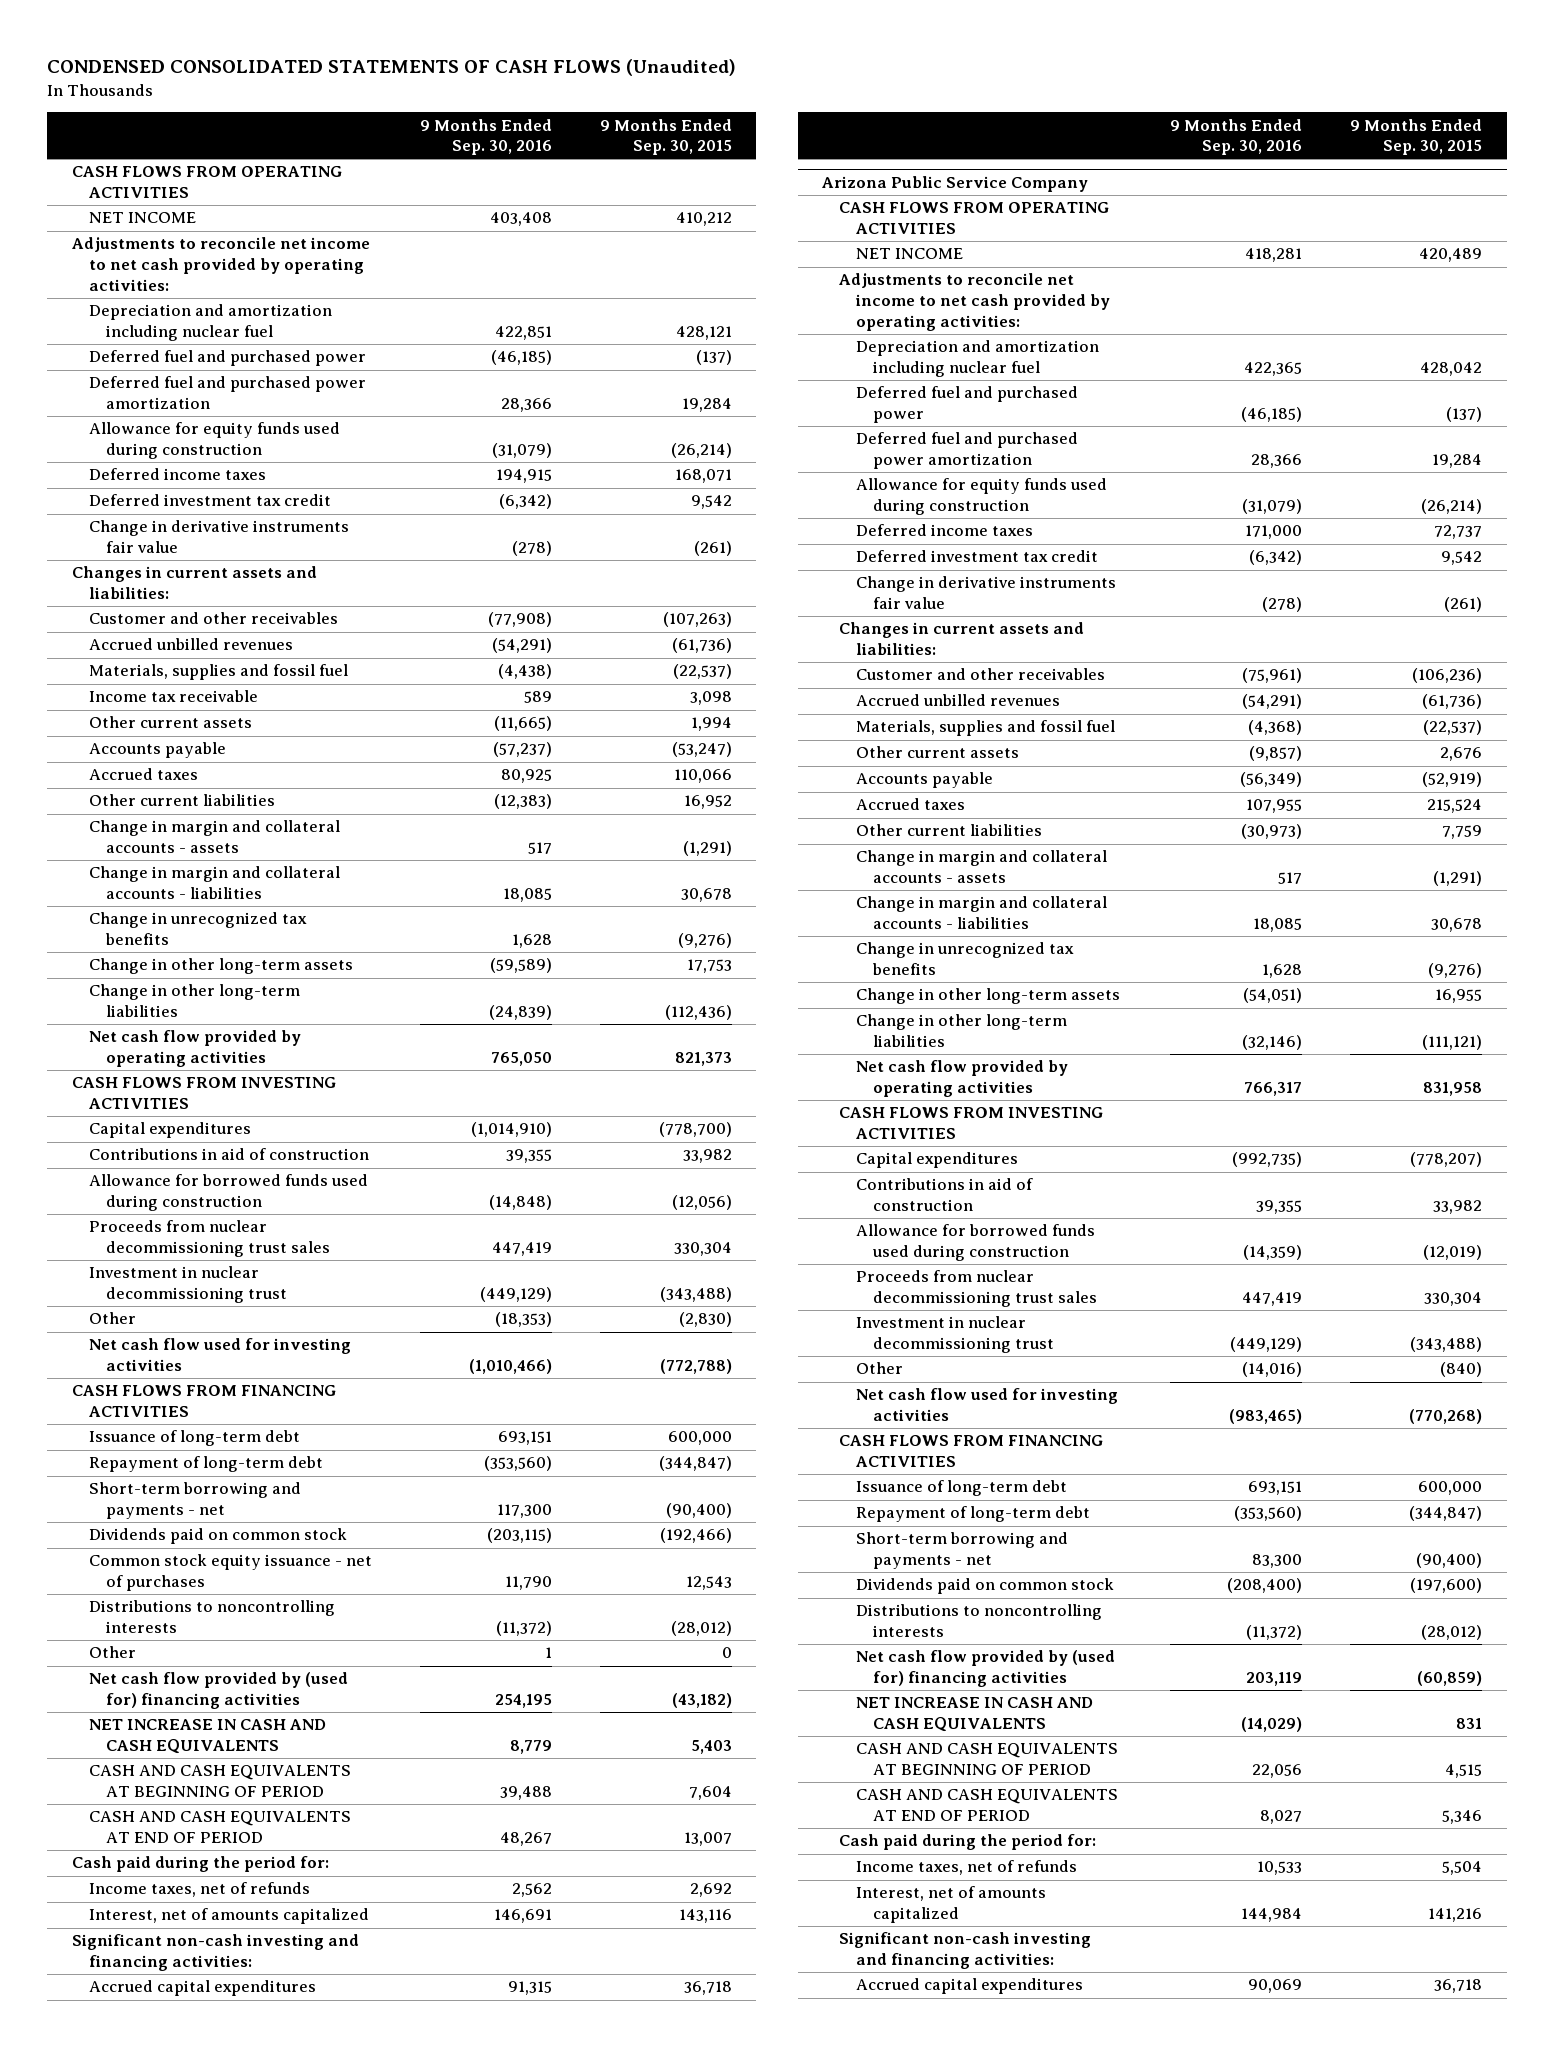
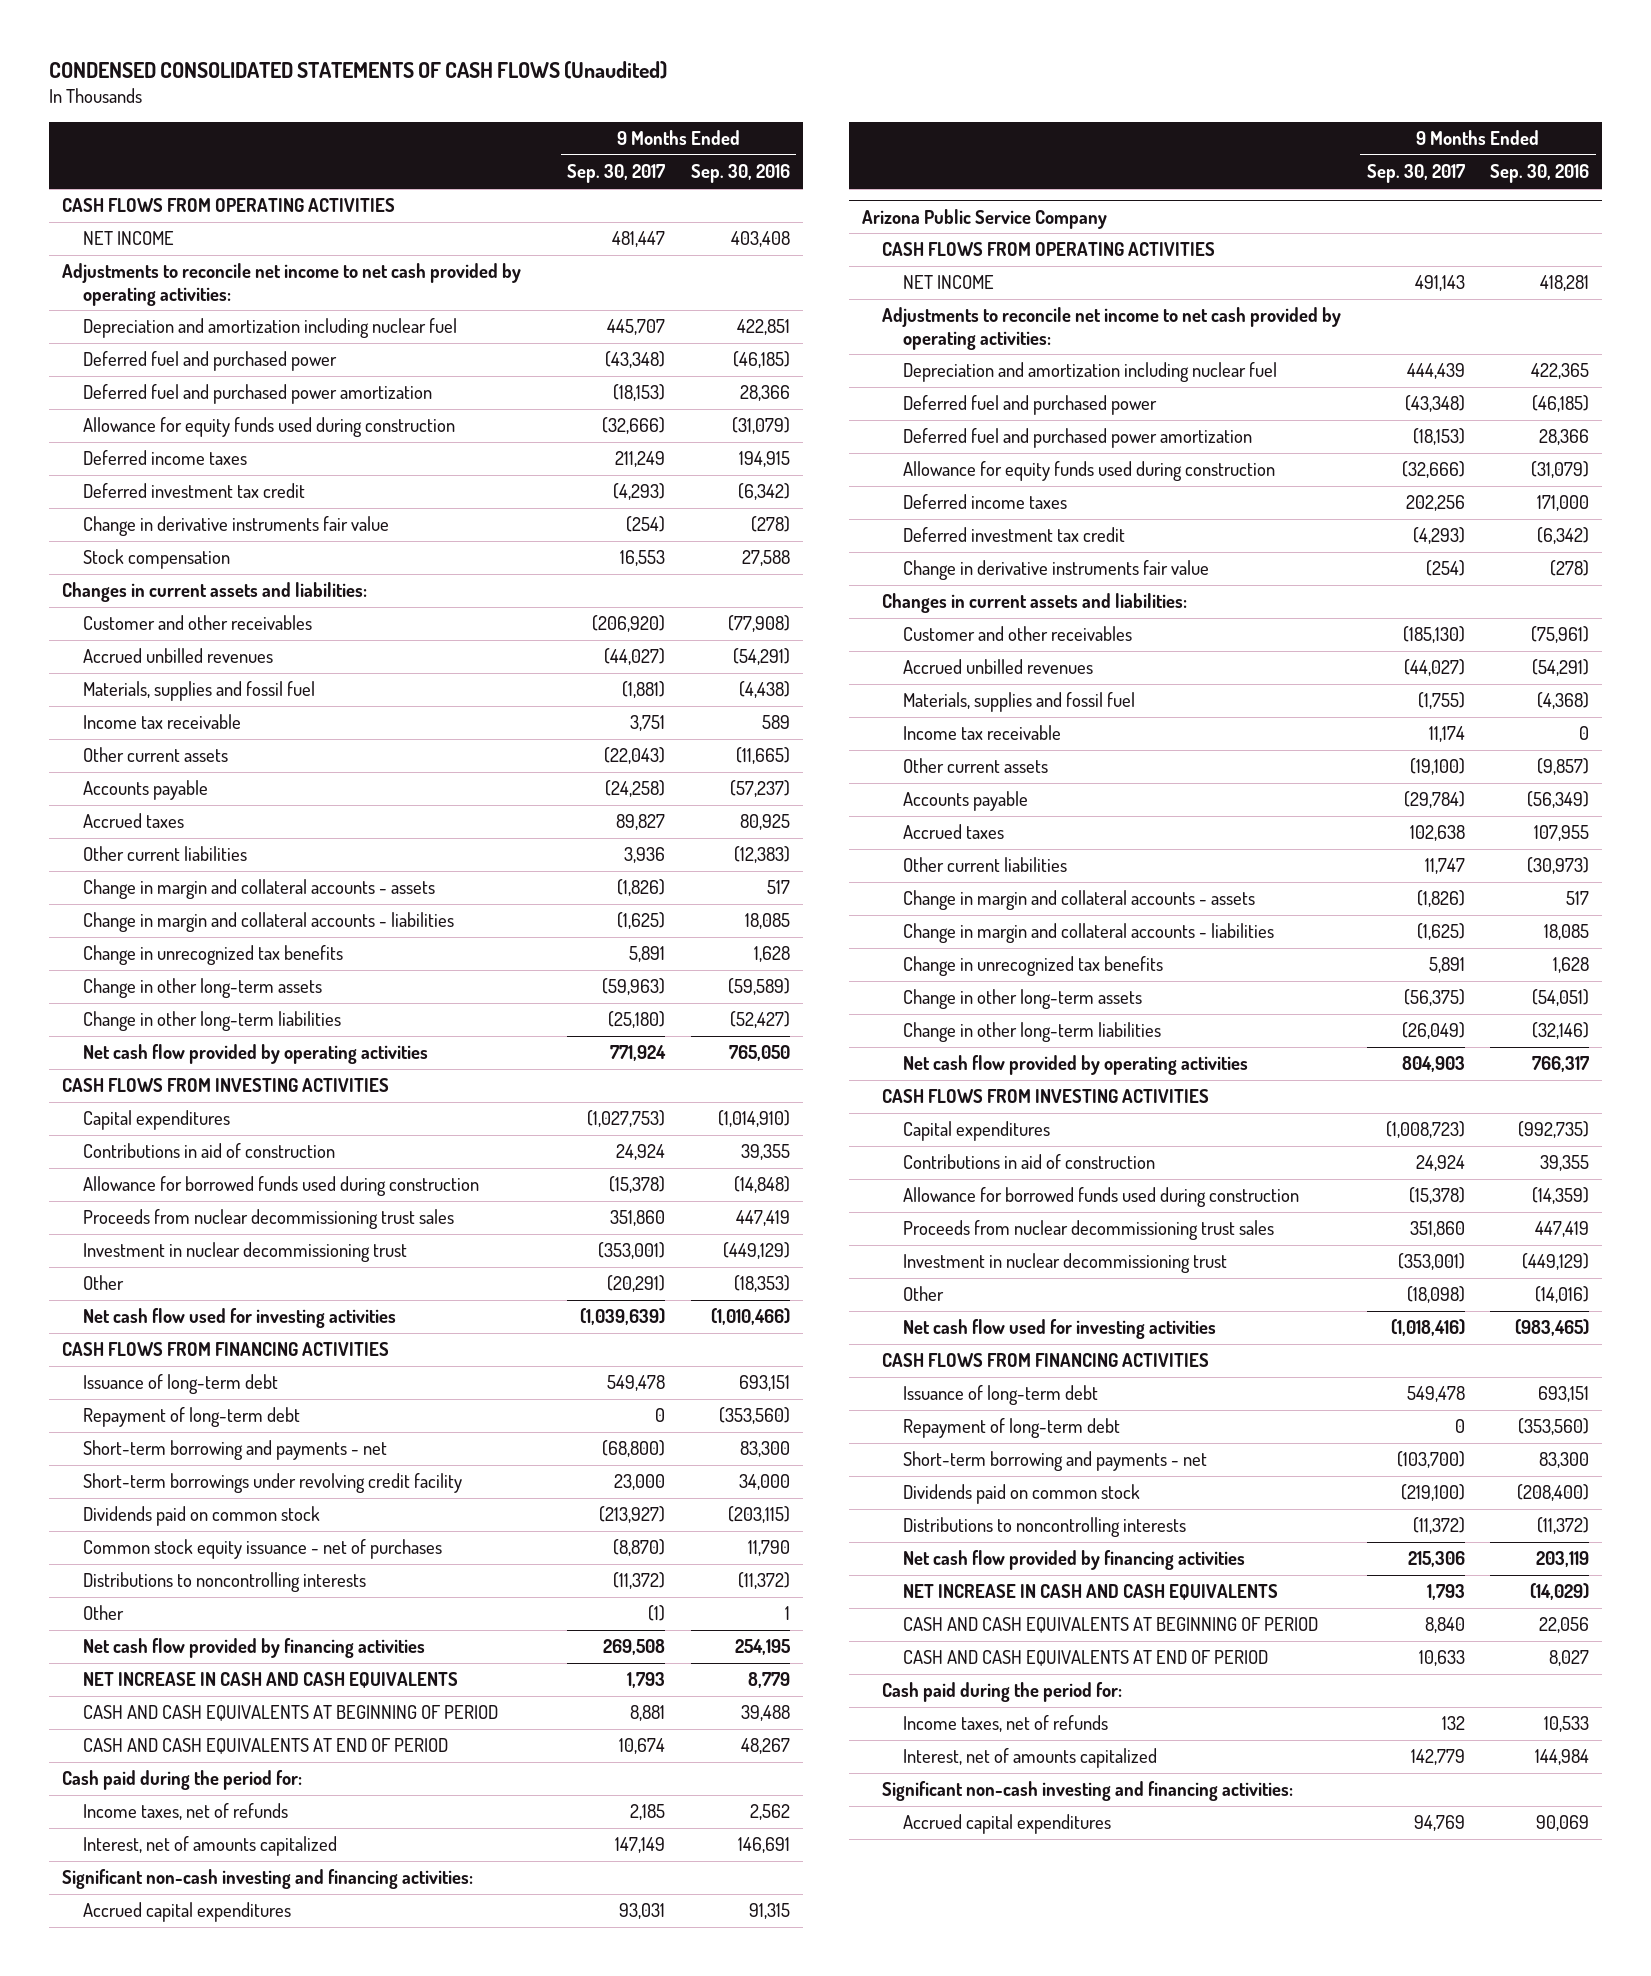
- | 9 Months Ended Sep. 30, 2016 | 9 Months Ended Sep. 30, 2015
+ | 9 Months Ended Sep. 30, 2017 | 9 Months Ended Sep. 30, 2016
+ Stock compensation | 16,553 | 27,588
- Change in other long-term liabilities | (24,839) | (112,436)
+ Change in other long-term liabilities | (25,180) | (52,427)
- Short-term borrowing and payments - net | 117,300 | (90,400)
+ Short-term borrowing and payments - net | (68,800) | 83,300
+ Short-term borrowings under revolving credit facility | 23,000 | 34,000
- Net cash flow provided by (used for) financing activities | 254,195 | (43,182)
+ Net cash flow provided by financing activities | 269,508 | 254,195
@ Arizona Public Service Company
+ Income tax receivable | 11,174 | 0
- Net cash flow provided by (used for) financing activities | 203,119 | (60,859)
+ Net cash flow provided by financing activities | 215,306 | 203,119

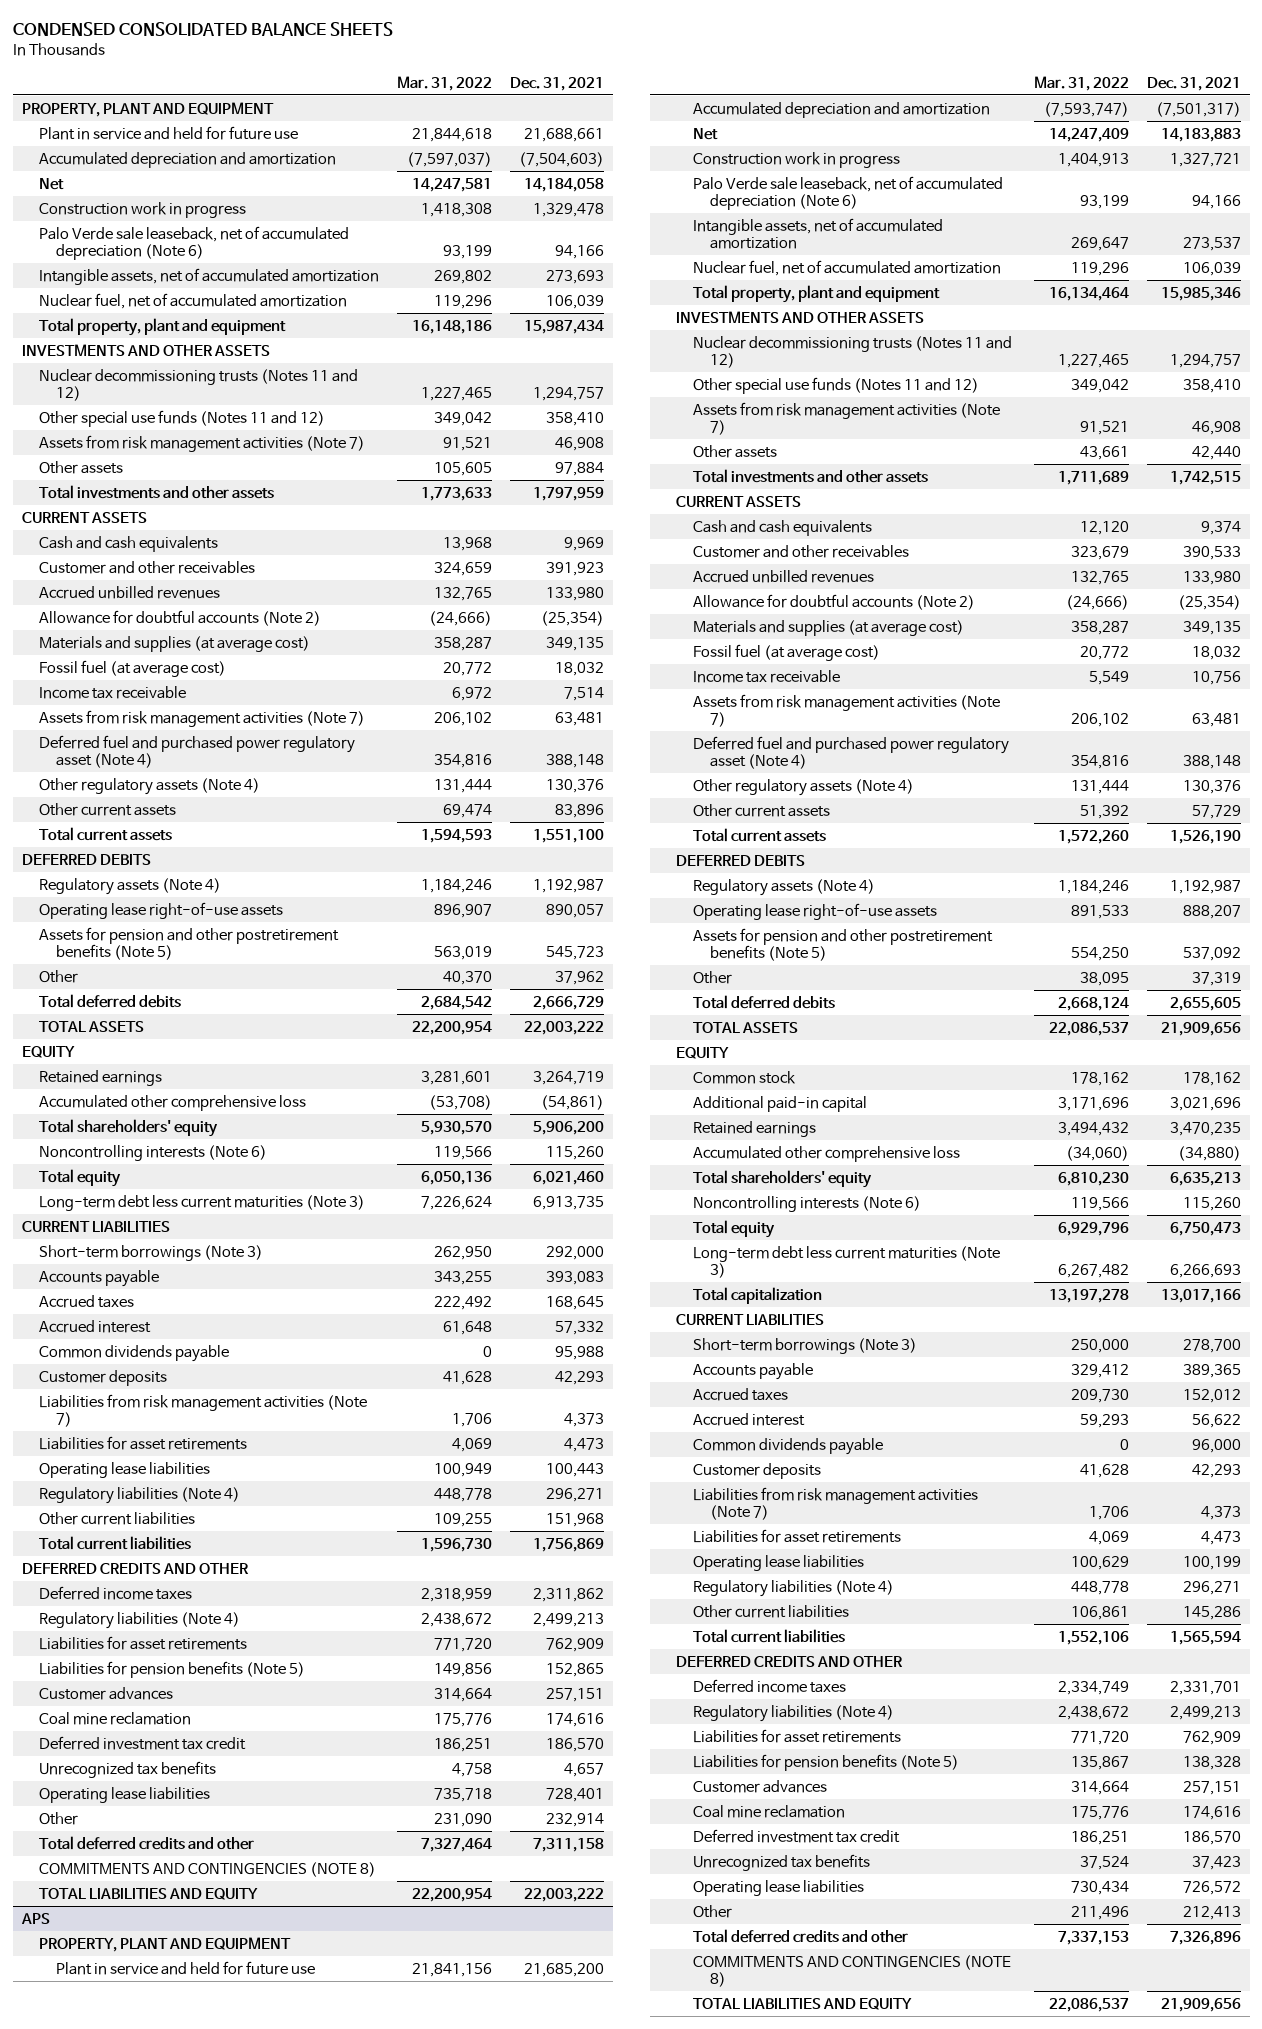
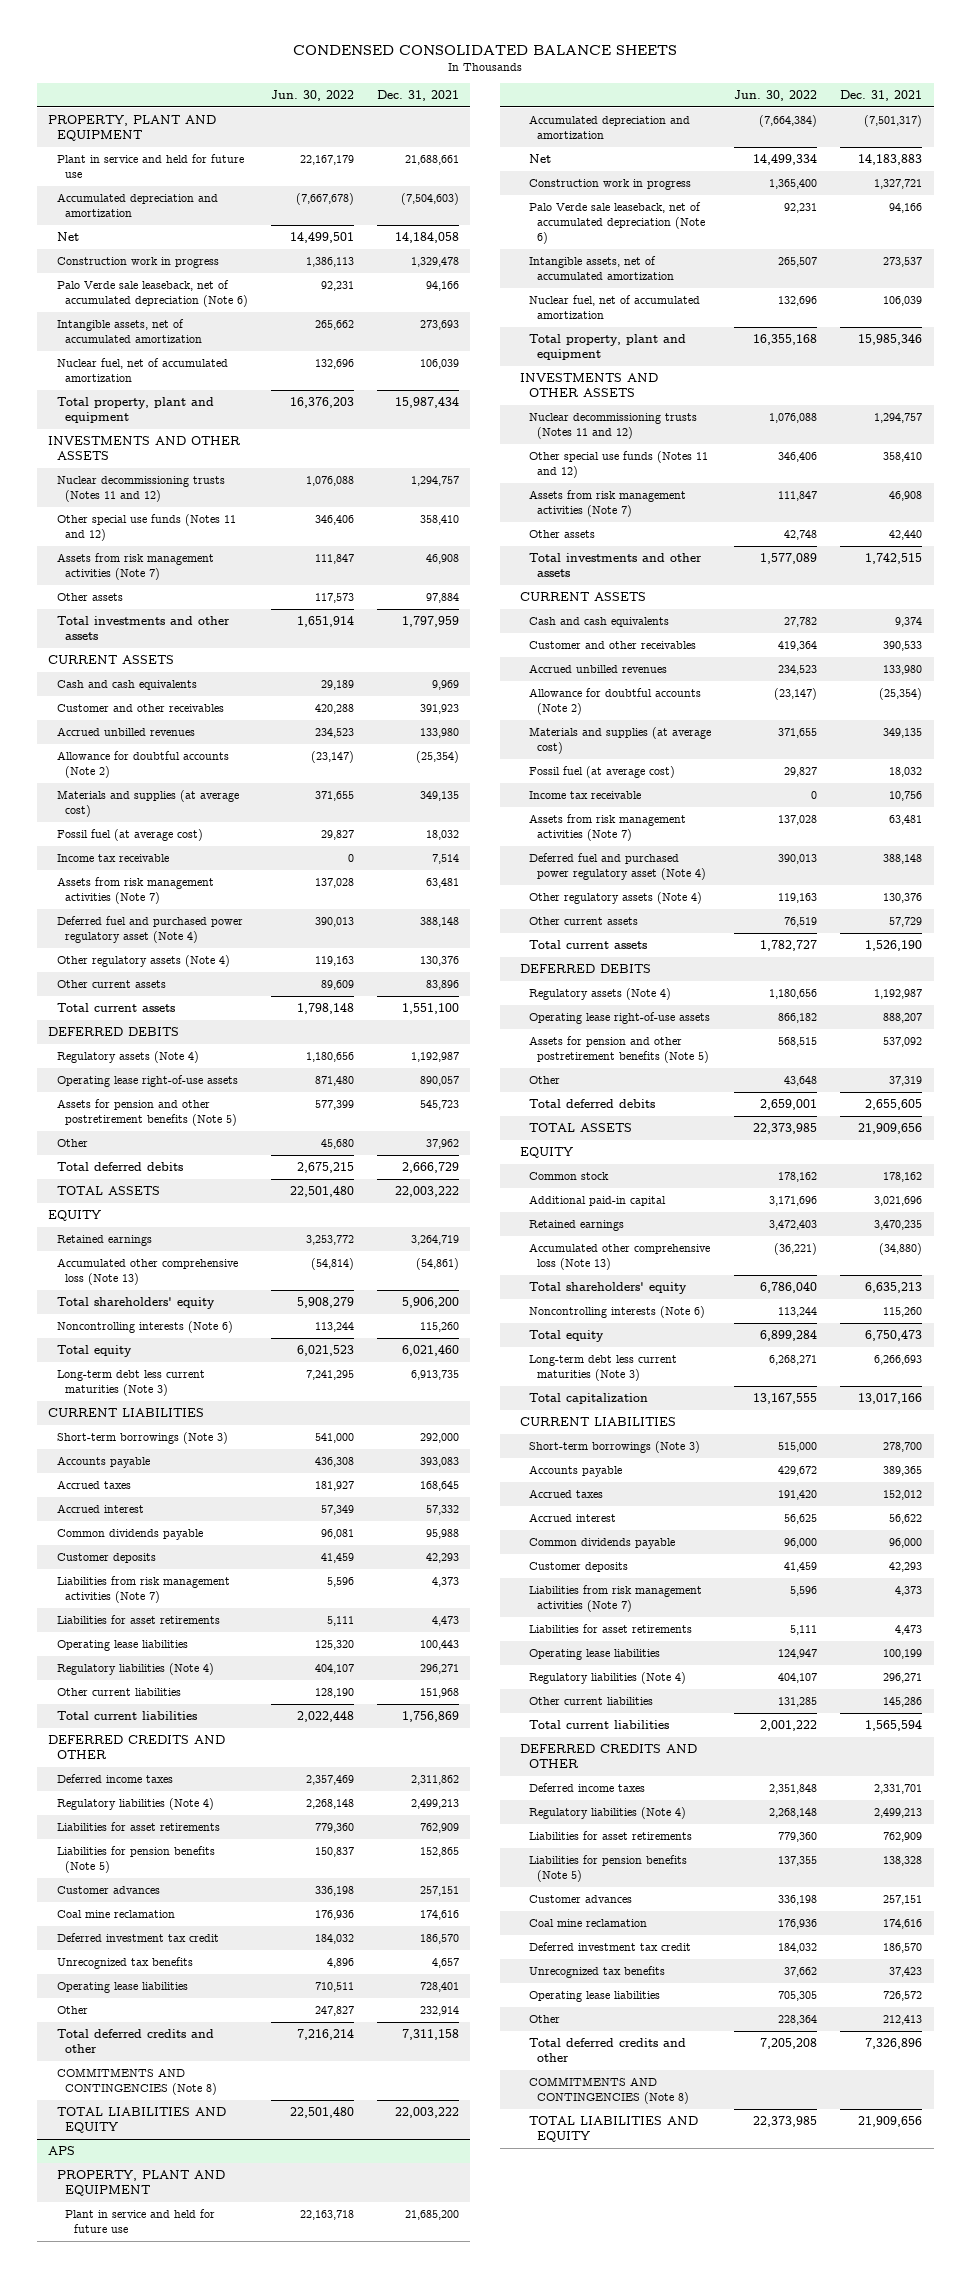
- | Mar. 31, 2022 | Dec. 31, 2021
+ | Jun. 30, 2022 | Dec. 31, 2021
- Accumulated other comprehensive loss | (53,708) | (54,861)
+ Accumulated other comprehensive loss (Note 13) | (54,814) | (54,861)
- COMMITMENTS AND CONTINGENCIES (NOTE 8)
+ COMMITMENTS AND CONTINGENCIES (Note 8)
@ APS
- Accumulated other comprehensive loss | (34,060) | (34,880)
+ Accumulated other comprehensive loss (Note 13) | (36,221) | (34,880)
- COMMITMENTS AND CONTINGENCIES (NOTE 8)
+ COMMITMENTS AND CONTINGENCIES (Note 8)

